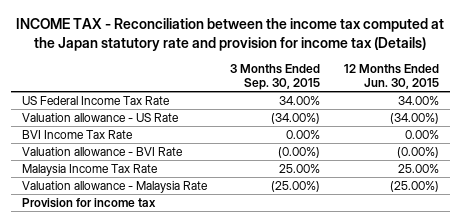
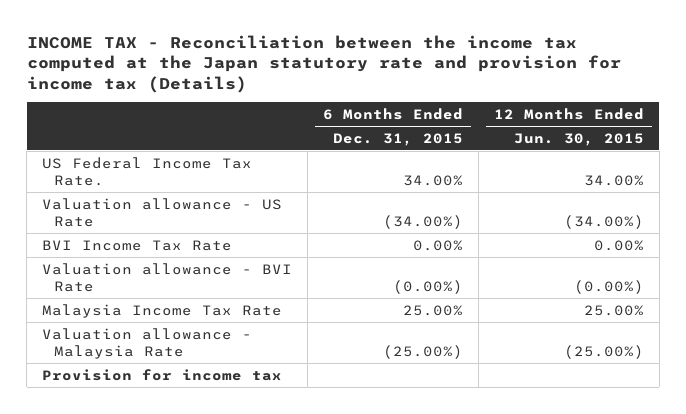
- | 3 Months Ended Sep. 30, 2015 | 12 Months Ended Jun. 30, 2015
+ | 6 Months Ended Dec. 31, 2015 | 12 Months Ended Jun. 30, 2015
- US Federal Income Tax Rate | 34.00% | 34.00%
+ US Federal Income Tax Rate. | 34.00% | 34.00%

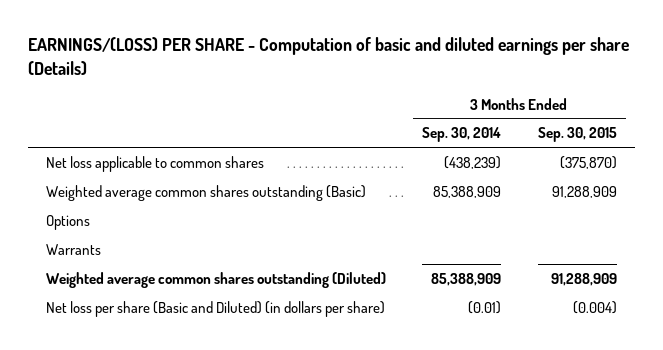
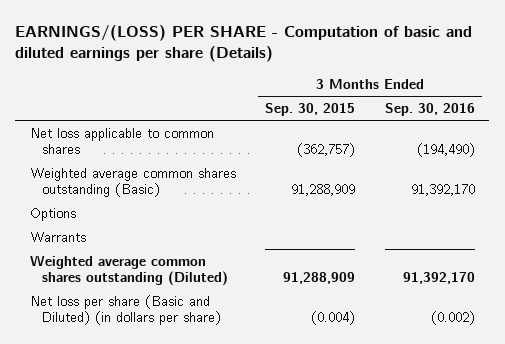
- | 3 Months Ended Sep. 30, 2014 | 3 Months Ended Sep. 30, 2015
+ | 3 Months Ended Sep. 30, 2015 | 3 Months Ended Sep. 30, 2016
- Net loss applicable to common shares | (438,239) | (375,870)
+ Net loss applicable to common shares | (362,757) | (194,490)

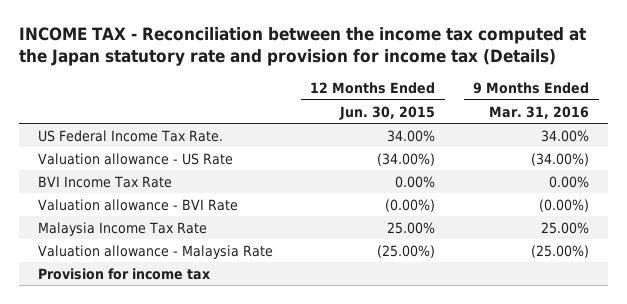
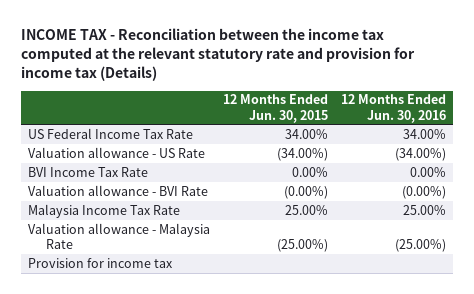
- INCOME TAX - Reconciliation between the income tax computed at the Japan statutory rate and provision for income tax (Details)
+ INCOME TAX - Reconciliation between the income tax computed at the relevant statutory rate and provision for income tax (Details)
- | 12 Months Ended Jun. 30, 2015 | 9 Months Ended Mar. 31, 2016
+ | 12 Months Ended Jun. 30, 2015 | 12 Months Ended Jun. 30, 2016
- US Federal Income Tax Rate. | 34.00% | 34.00%
+ US Federal Income Tax Rate | 34.00% | 34.00%

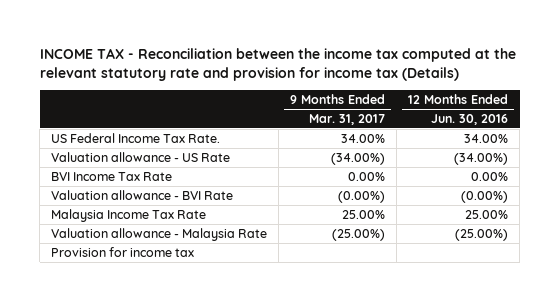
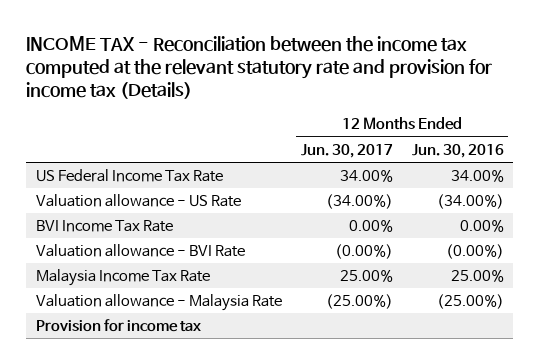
- | 9 Months Ended Mar. 31, 2017 | 12 Months Ended Jun. 30, 2016
+ | 12 Months Ended Jun. 30, 2017 | 12 Months Ended Jun. 30, 2016
- US Federal Income Tax Rate. | 34.00% | 34.00%
+ US Federal Income Tax Rate | 34.00% | 34.00%

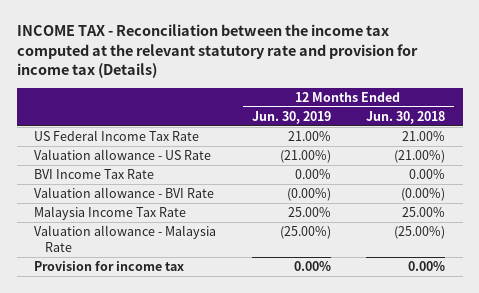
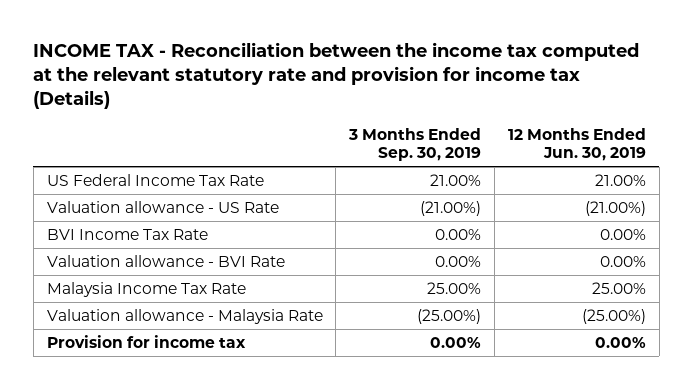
- | 12 Months Ended Jun. 30, 2019 | 12 Months Ended Jun. 30, 2018
+ | 3 Months Ended Sep. 30, 2019 | 12 Months Ended Jun. 30, 2019
- Valuation allowance - BVI Rate | (0.00%) | (0.00%)
+ Valuation allowance - BVI Rate | 0.00% | 0.00%

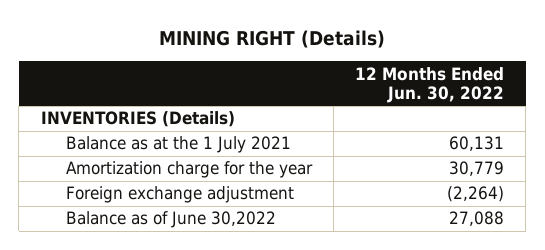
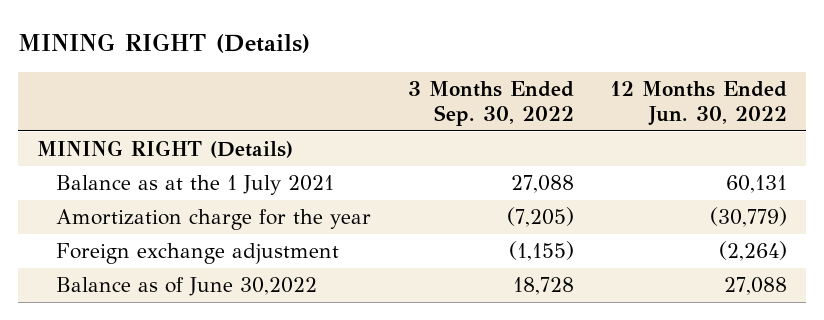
- | 12 Months Ended Jun. 30, 2022
+ | 3 Months Ended Sep. 30, 2022 | 12 Months Ended Jun. 30, 2022
- INVENTORIES (Details)
+ MINING RIGHT (Details)
- Amortization charge for the year | 30,779
+ Amortization charge for the year | (7,205) | (30,779)

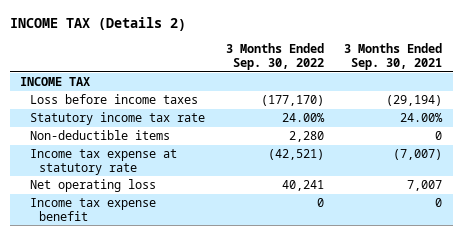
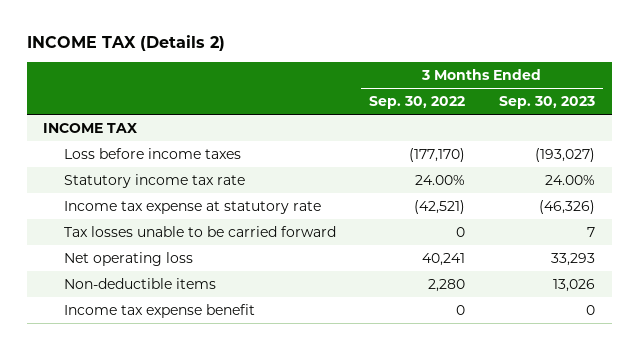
- | 3 Months Ended Sep. 30, 2022 | 3 Months Ended Sep. 30, 2021
+ | 3 Months Ended Sep. 30, 2022 | 3 Months Ended Sep. 30, 2023
+ Tax losses unable to be carried forward | 0 | 7
moved down: Non-deductible items | 2,280 | 13,026

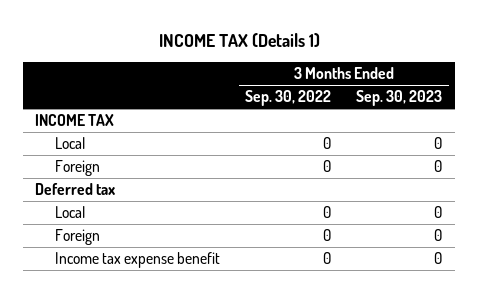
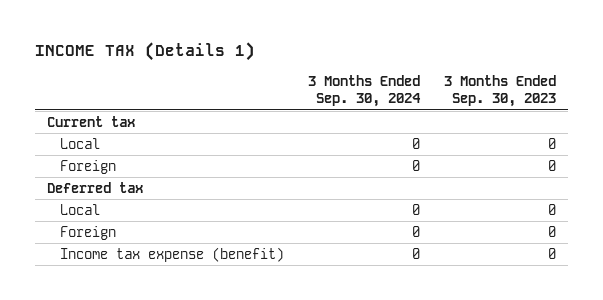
- | 3 Months Ended Sep. 30, 2022 | 3 Months Ended Sep. 30, 2023
+ | 3 Months Ended Sep. 30, 2024 | 3 Months Ended Sep. 30, 2023
- INCOME TAX
+ Current tax
- Income tax expense benefit | 0 | 0
+ Income tax expense (benefit) | 0 | 0

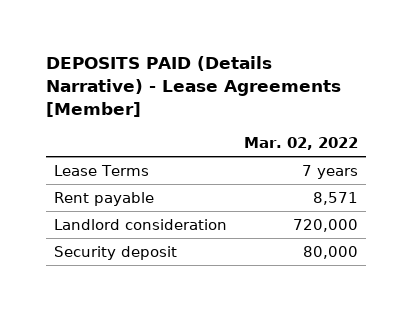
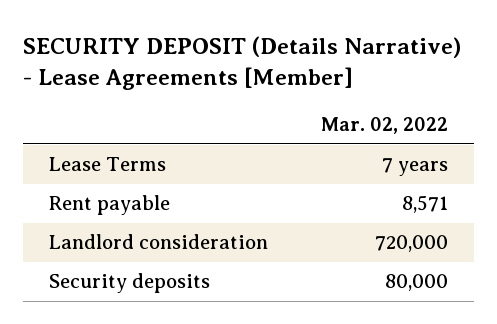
- DEPOSITS PAID (Details Narrative) - Lease Agreements [Member]
+ SECURITY DEPOSIT (Details Narrative) - Lease Agreements [Member]
- Security deposit | 80,000
+ Security deposits | 80,000

